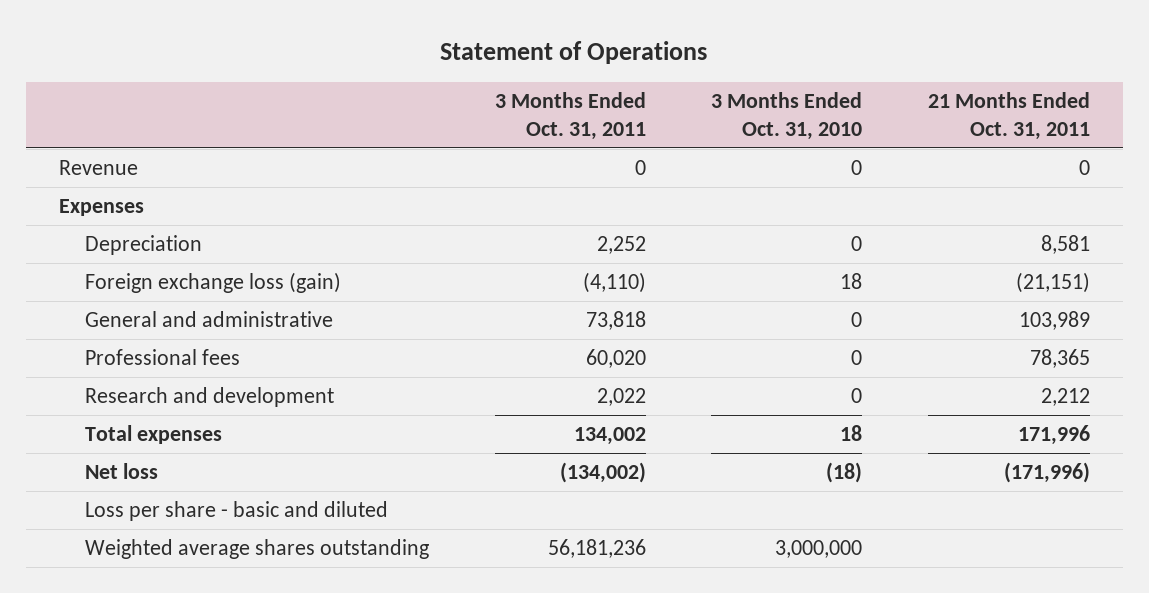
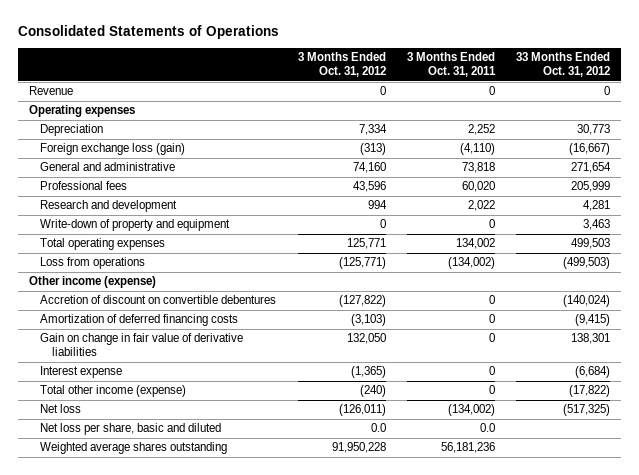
- Statement of Operations
+ Consolidated Statements of Operations
- | 3 Months Ended Oct. 31, 2011 | 3 Months Ended Oct. 31, 2010 | 21 Months Ended Oct. 31, 2011
+ | 3 Months Ended Oct. 31, 2012 | 3 Months Ended Oct. 31, 2011 | 33 Months Ended Oct. 31, 2012
- Expenses
+ Operating expenses
- Total expenses | 134,002 | 18 | 171,996
+ Write-down of property and equipment | 0 | 0 | 3,463
+ Total operating expenses | 125,771 | 134,002 | 499,503
+ Loss from operations | (125,771) | (134,002) | (499,503)
+ Other income (expense)
+ Accretion of discount on convertible debentures | (127,822) | 0 | (140,024)
+ Amortization of deferred financing costs | (3,103) | 0 | (9,415)
+ Gain on change in fair value of derivative liabilities | 132,050 | 0 | 138,301
+ Interest expense | (1,365) | 0 | (6,684)
+ Total other income (expense) | (240) | 0 | (17,822)
- Loss per share - basic and diluted
+ Net loss per share, basic and diluted | 0.0 | 0.0 |

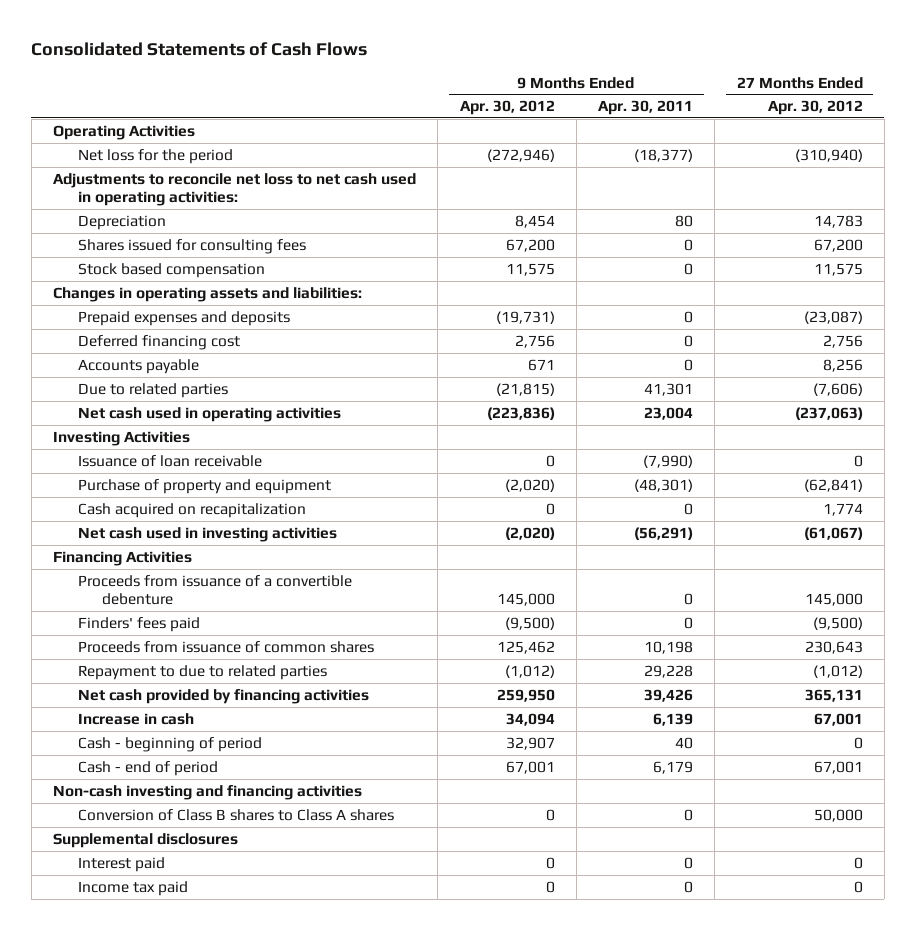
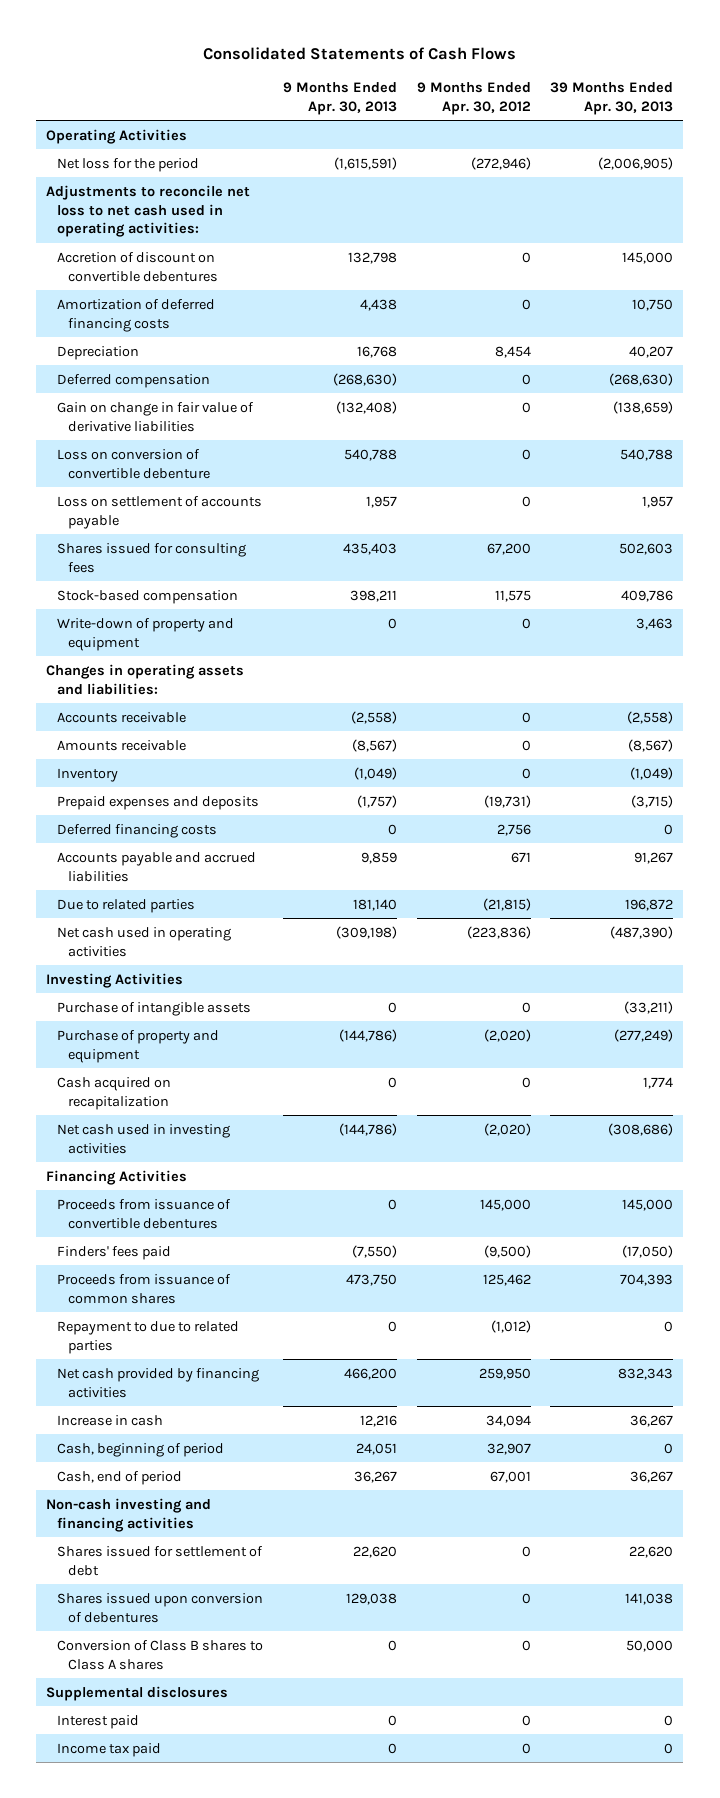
- | 9 Months Ended Apr. 30, 2012 | 9 Months Ended Apr. 30, 2011 | 27 Months Ended Apr. 30, 2012
+ | 9 Months Ended Apr. 30, 2013 | 9 Months Ended Apr. 30, 2012 | 39 Months Ended Apr. 30, 2013
+ Accretion of discount on convertible debentures | 132,798 | 0 | 145,000
+ Amortization of deferred financing costs | 4,438 | 0 | 10,750
+ Deferred compensation | (268,630) | 0 | (268,630)
+ Gain on change in fair value of derivative liabilities | (132,408) | 0 | (138,659)
+ Loss on conversion of convertible debenture | 540,788 | 0 | 540,788
+ Loss on settlement of accounts payable | 1,957 | 0 | 1,957
- Stock based compensation | 11,575 | 0 | 11,575
+ Stock-based compensation | 398,211 | 11,575 | 409,786
+ Write-down of property and equipment | 0 | 0 | 3,463
+ Accounts receivable | (2,558) | 0 | (2,558)
+ Amounts receivable | (8,567) | 0 | (8,567)
+ Inventory | (1,049) | 0 | (1,049)
- Deferred financing cost | 2,756 | 0 | 2,756
- Accounts payable | 671 | 0 | 8,256
+ Deferred financing costs | 0 | 2,756 | 0
+ Accounts payable and accrued liabilities | 9,859 | 671 | 91,267
- Issuance of loan receivable | 0 | (7,990) | 0
+ Purchase of intangible assets | 0 | 0 | (33,211)
- Proceeds from issuance of a convertible debenture | 145,000 | 0 | 145,000
+ Proceeds from issuance of convertible debentures | 0 | 145,000 | 145,000
- Cash - beginning of period | 32,907 | 40 | 0
- Cash - end of period | 67,001 | 6,179 | 67,001
+ Cash, beginning of period | 24,051 | 32,907 | 0
+ Cash, end of period | 36,267 | 67,001 | 36,267
+ Shares issued for settlement of debt | 22,620 | 0 | 22,620
+ Shares issued upon conversion of debentures | 129,038 | 0 | 141,038

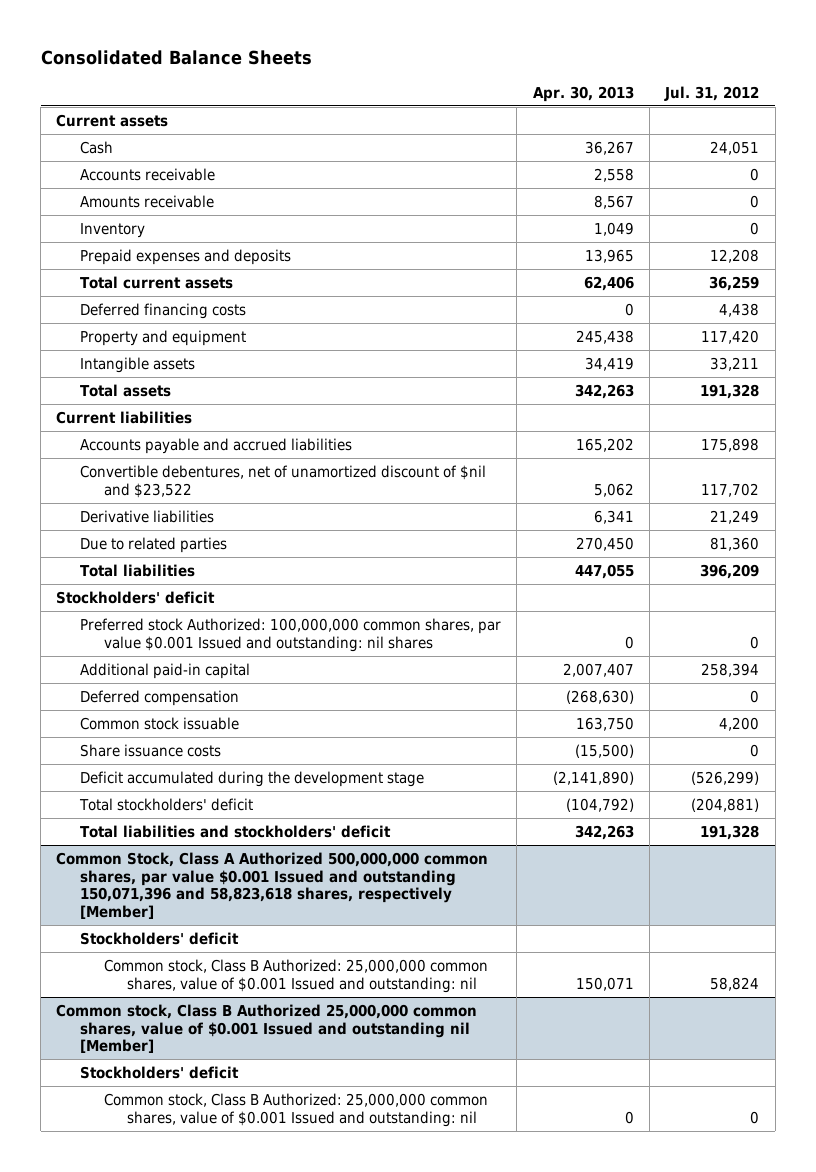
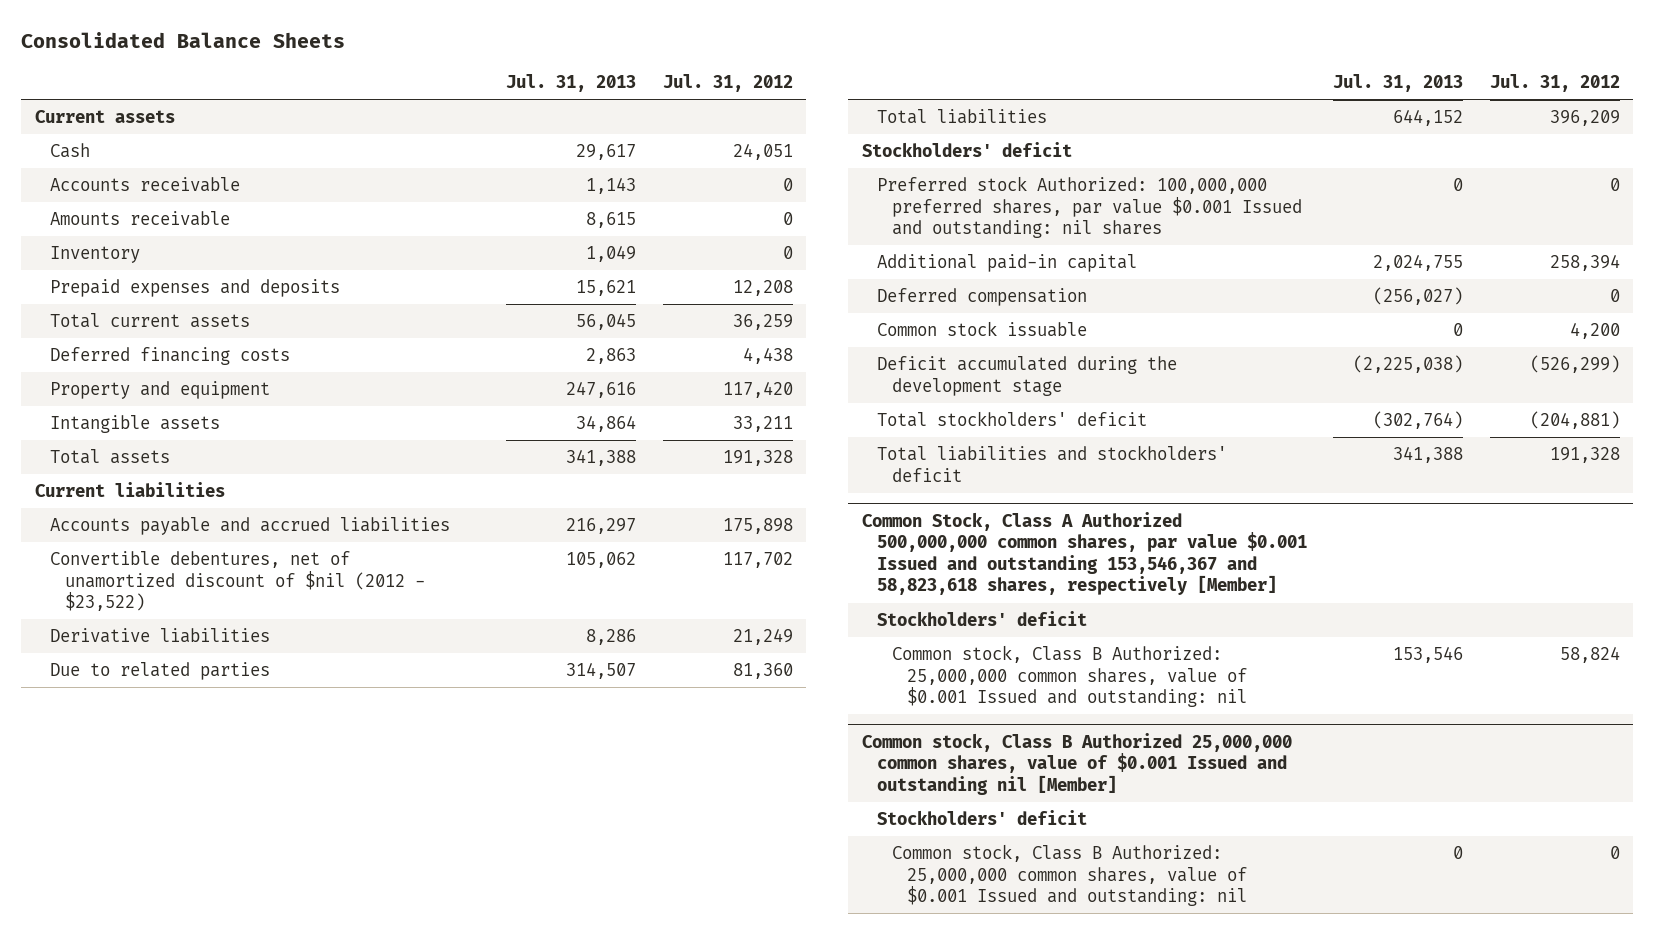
- | Apr. 30, 2013 | Jul. 31, 2012
+ | Jul. 31, 2013 | Jul. 31, 2012
- Convertible debentures, net of unamortized discount of $nil and $23,522 | 5,062 | 117,702
+ Convertible debentures, net of unamortized discount of $nil (2012 - $23,522) | 105,062 | 117,702
- Preferred stock Authorized: 100,000,000 common shares, par value $0.001 Issued and outstanding: nil shares | 0 | 0
+ Preferred stock Authorized: 100,000,000 preferred shares, par value $0.001 Issued and outstanding: nil shares | 0 | 0
- Share issuance costs | (15,500) | 0
- Common Stock, Class A Authorized 500,000,000 common shares, par value $0.001 Issued and outstanding 150,071,396 and 58,823,618 shares, respectively [Member]
+ Common Stock, Class A Authorized 500,000,000 common shares, par value $0.001 Issued and outstanding 153,546,367 and 58,823,618 shares, respectively [Member]

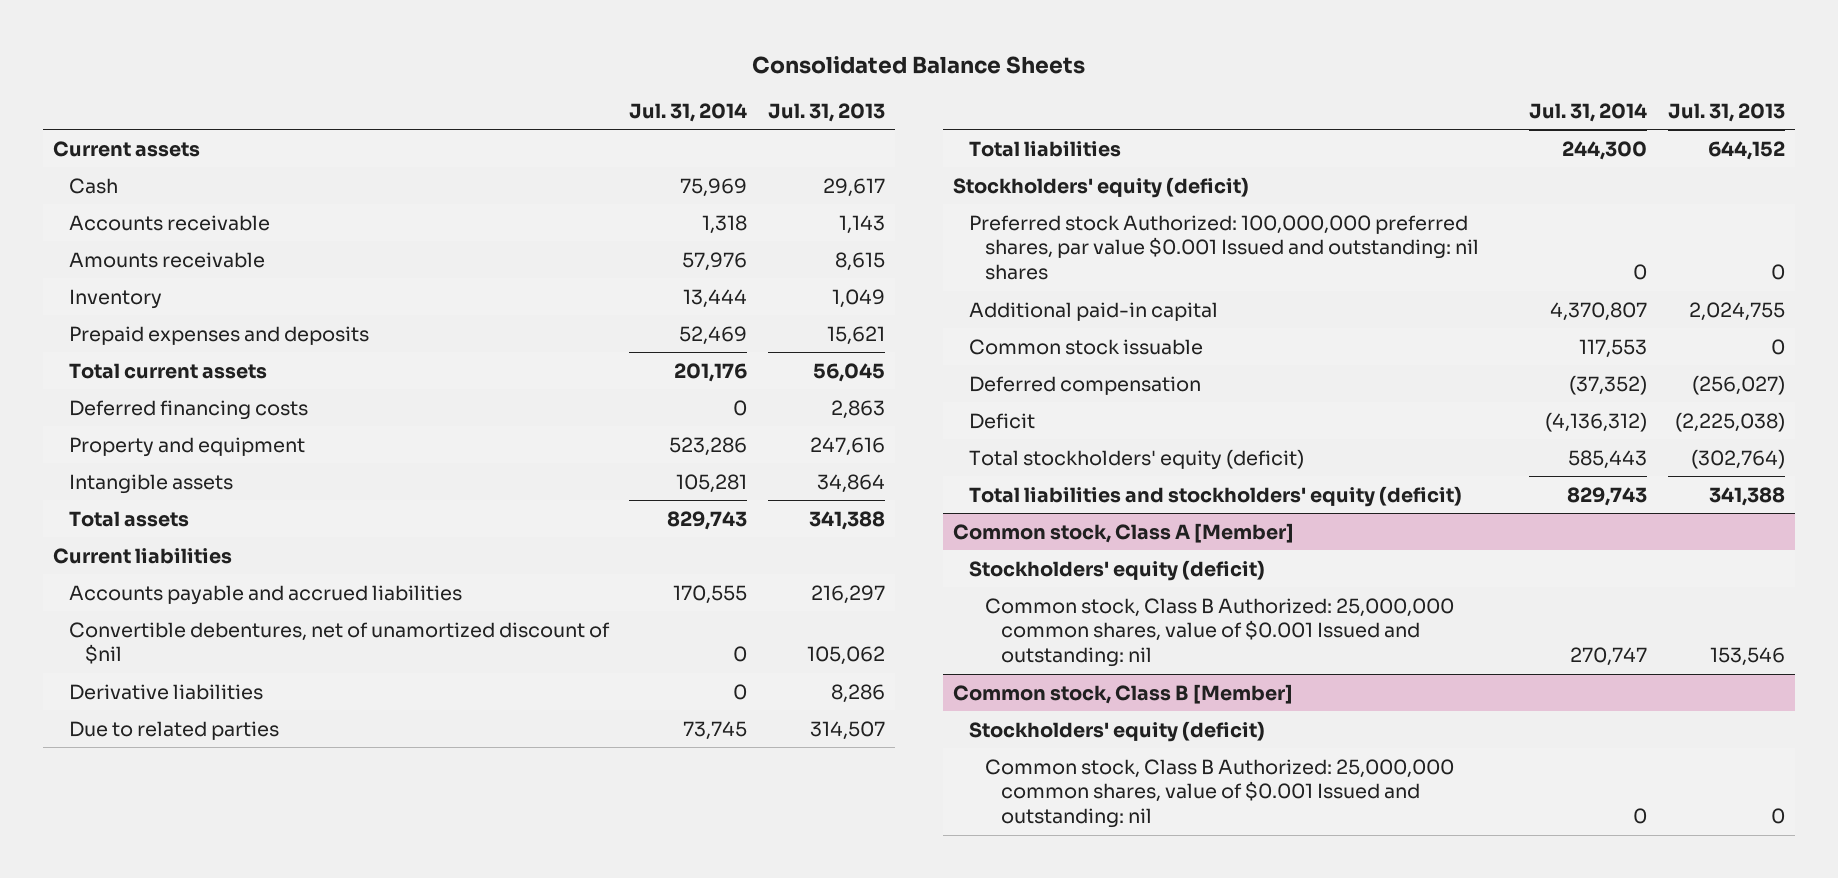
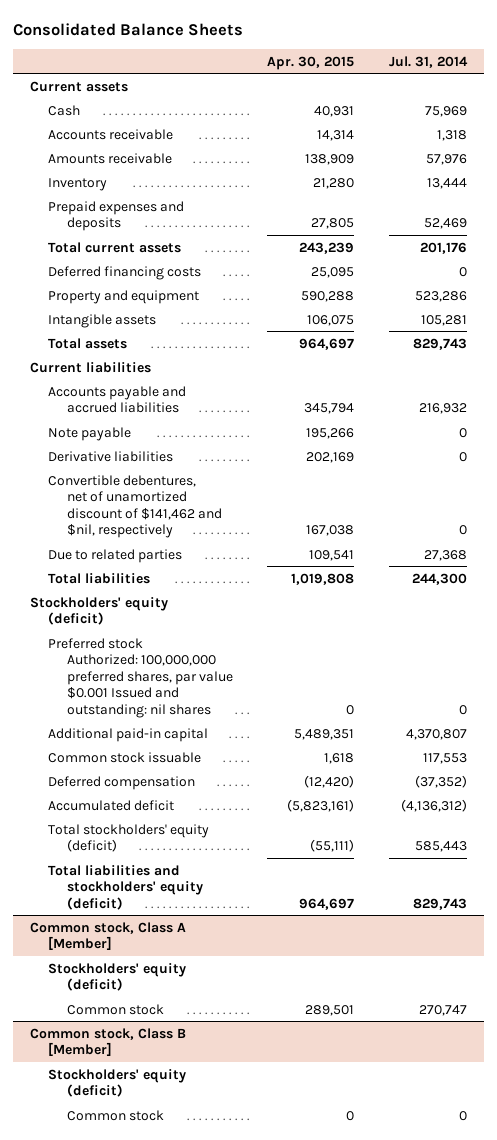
- | Jul. 31, 2014 | Jul. 31, 2013
+ | Apr. 30, 2015 | Jul. 31, 2014
- Accounts payable and accrued liabilities | 170,555 | 216,297
- Convertible debentures, net of unamortized discount of $nil | 0 | 105,062
+ Accounts payable and accrued liabilities | 345,794 | 216,932
+ Note payable | 195,266 | 0
- Due to related parties | 73,745 | 314,507
+ Convertible debentures, net of unamortized discount of $141,462 and $nil, respectively | 167,038 | 0
+ Due to related parties | 109,541 | 27,368
- Deficit | (4,136,312) | (2,225,038)
+ Accumulated deficit | (5,823,161) | (4,136,312)
@ Common stock, Class A [Member]
- Common stock, Class B Authorized: 25,000,000 common shares, value of $0.001 Issued and outstanding: nil | 270,747 | 153,546
+ Common stock | 289,501 | 270,747
@ Common stock, Class B [Member]
- Common stock, Class B Authorized: 25,000,000 common shares, value of $0.001 Issued and outstanding: nil | 0 | 0
+ Common stock | 0 | 0

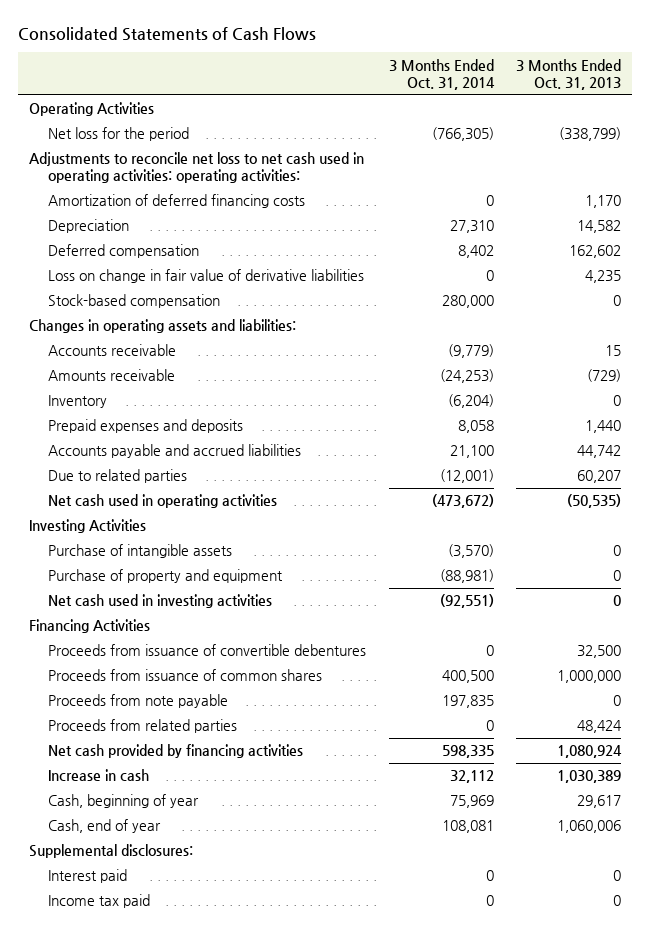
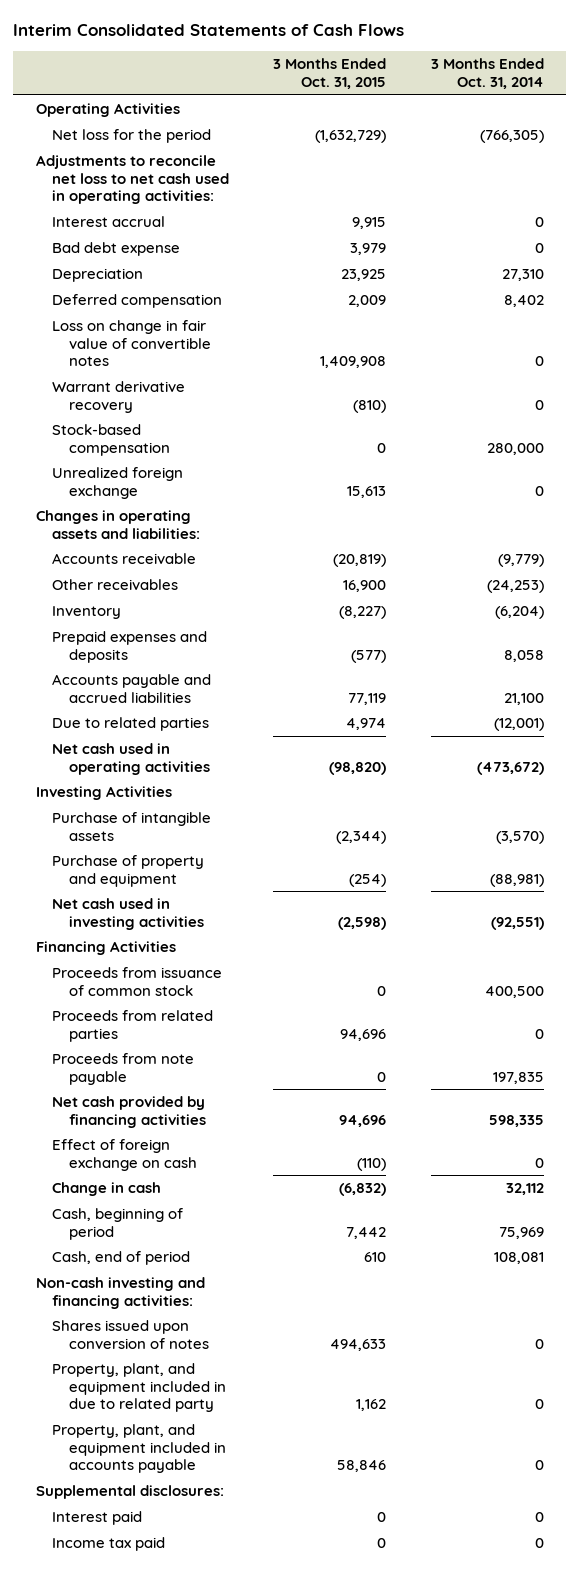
- Consolidated Statements of Cash Flows
+ Interim Consolidated Statements of Cash Flows
- | 3 Months Ended Oct. 31, 2014 | 3 Months Ended Oct. 31, 2013
+ | 3 Months Ended Oct. 31, 2015 | 3 Months Ended Oct. 31, 2014
- Adjustments to reconcile net loss to net cash used in operating activities: operating activities:
- Amortization of deferred financing costs | 0 | 1,170
+ Adjustments to reconcile net loss to net cash used in operating activities:
+ Interest accrual | 9,915 | 0
+ Bad debt expense | 3,979 | 0
- Loss on change in fair value of derivative liabilities | 0 | 4,235
+ Loss on change in fair value of convertible notes | 1,409,908 | 0
+ Warrant derivative recovery | (810) | 0
+ Unrealized foreign exchange | 15,613 | 0
- Amounts receivable | (24,253) | (729)
+ Other receivables | 16,900 | (24,253)
- Proceeds from issuance of convertible debentures | 0 | 32,500
- Proceeds from issuance of common shares | 400,500 | 1,000,000
+ Proceeds from issuance of common stock | 0 | 400,500
moved down: Proceeds from note payable | 0 | 197,835
- Increase in cash | 32,112 | 1,030,389
- Cash, beginning of year | 75,969 | 29,617
- Cash, end of year | 108,081 | 1,060,006
+ Effect of foreign exchange on cash | (110) | 0
+ Change in cash | (6,832) | 32,112
+ Cash, beginning of period | 7,442 | 75,969
+ Cash, end of period | 610 | 108,081
+ Non-cash investing and financing activities:
+ Shares issued upon conversion of notes | 494,633 | 0
+ Property, plant, and equipment included in due to related party | 1,162 | 0
+ Property, plant, and equipment included in accounts payable | 58,846 | 0

